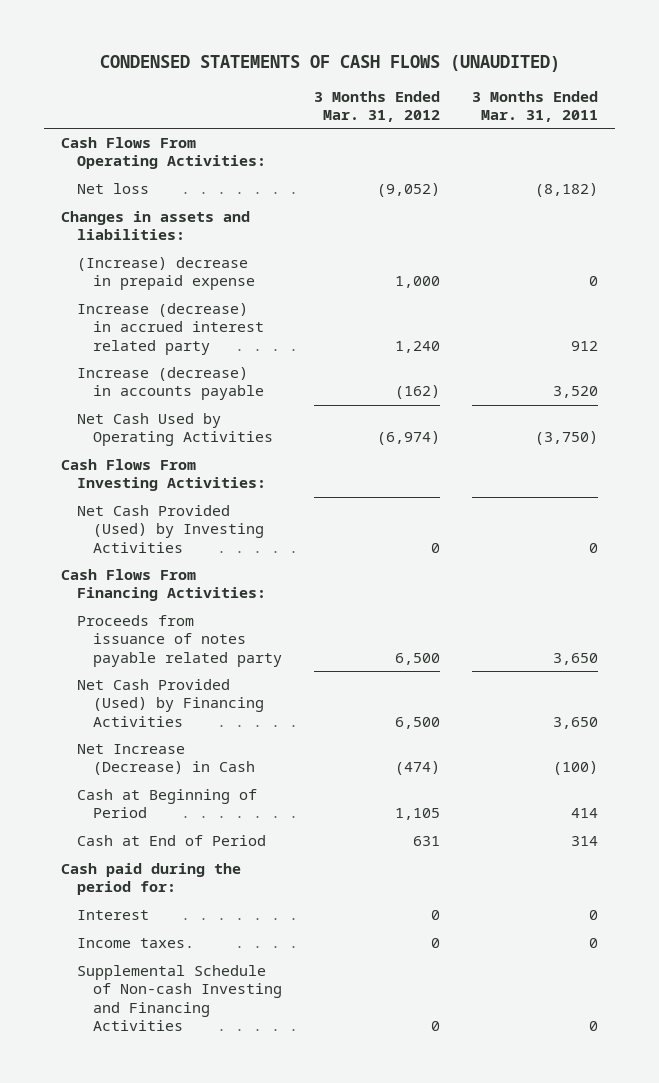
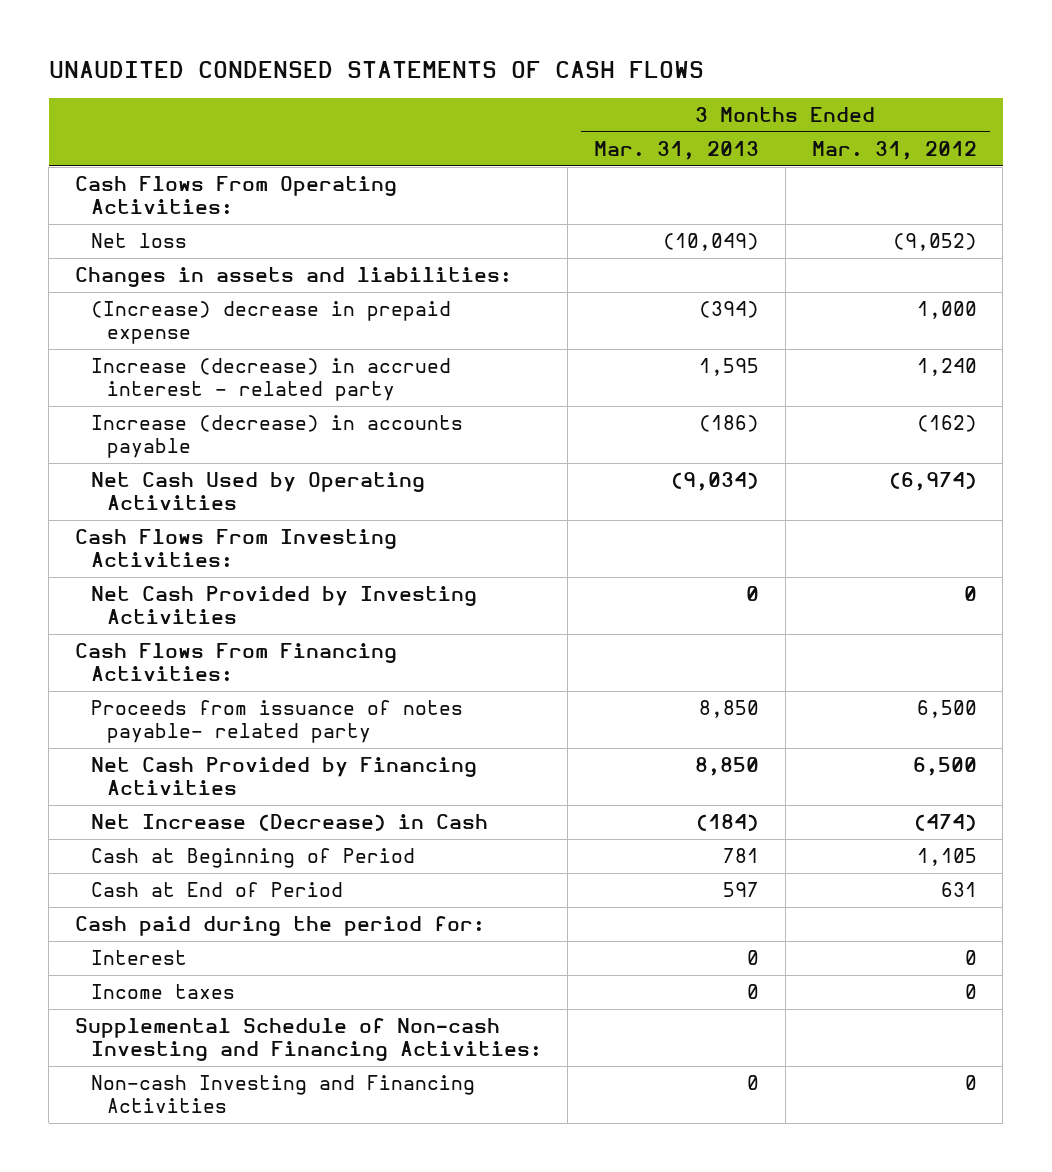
- CONDENSED STATEMENTS OF CASH FLOWS (UNAUDITED)
+ UNAUDITED CONDENSED STATEMENTS OF CASH FLOWS
- | 3 Months Ended Mar. 31, 2012 | 3 Months Ended Mar. 31, 2011
+ | 3 Months Ended Mar. 31, 2013 | 3 Months Ended Mar. 31, 2012
- Increase (decrease) in accrued interest related party | 1,240 | 912
+ Increase (decrease) in accrued interest - related party | 1,595 | 1,240
- Net Cash Provided (Used) by Investing Activities | 0 | 0
+ Net Cash Provided by Investing Activities | 0 | 0
- Proceeds from issuance of notes payable related party | 6,500 | 3,650
- Net Cash Provided (Used) by Financing Activities | 6,500 | 3,650
+ Proceeds from issuance of notes payable- related party | 8,850 | 6,500
+ Net Cash Provided by Financing Activities | 8,850 | 6,500
- Income taxes. | 0 | 0
- Supplemental Schedule of Non-cash Investing and Financing Activities | 0 | 0
+ Income taxes | 0 | 0
+ Supplemental Schedule of Non-cash Investing and Financing Activities:
+ Non-cash Investing and Financing Activities | 0 | 0

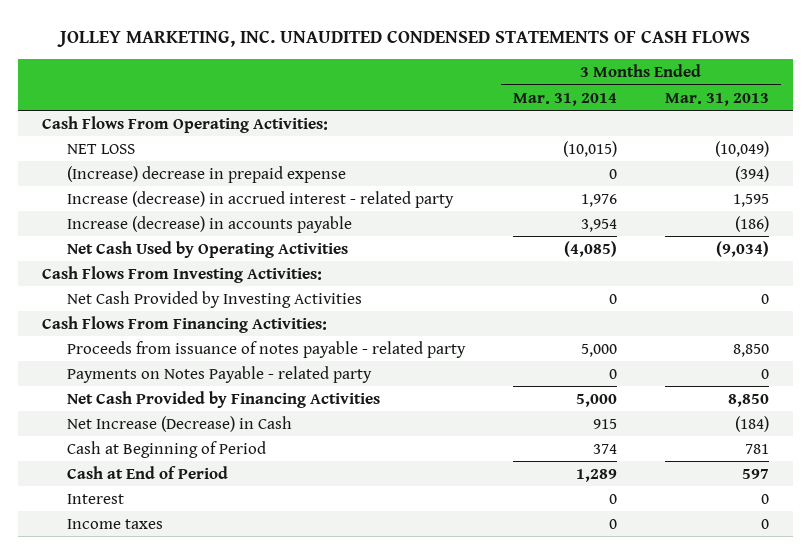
- UNAUDITED CONDENSED STATEMENTS OF CASH FLOWS
+ JOLLEY MARKETING, INC. UNAUDITED CONDENSED STATEMENTS OF CASH FLOWS
- | 3 Months Ended Mar. 31, 2013 | 3 Months Ended Mar. 31, 2012
+ | 3 Months Ended Mar. 31, 2014 | 3 Months Ended Mar. 31, 2013
- Net loss | (10,049) | (9,052)
- Changes in assets and liabilities:
+ NET LOSS | (10,015) | (10,049)
- Proceeds from issuance of notes payable- related party | 8,850 | 6,500
+ Proceeds from issuance of notes payable - related party | 5,000 | 8,850
+ Payments on Notes Payable - related party | 0 | 0
- Cash paid during the period for:
- Supplemental Schedule of Non-cash Investing and Financing Activities:
- Non-cash Investing and Financing Activities | 0 | 0

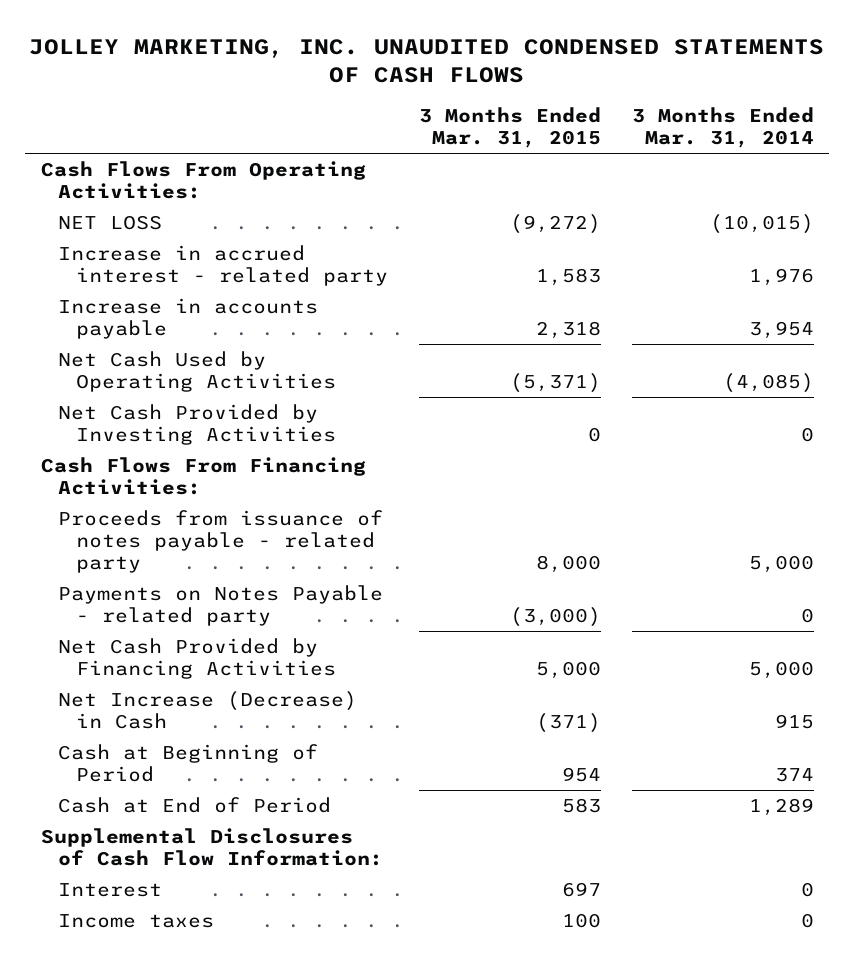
- | 3 Months Ended Mar. 31, 2014 | 3 Months Ended Mar. 31, 2013
+ | 3 Months Ended Mar. 31, 2015 | 3 Months Ended Mar. 31, 2014
- (Increase) decrease in prepaid expense | 0 | (394)
- Increase (decrease) in accrued interest - related party | 1,976 | 1,595
- Increase (decrease) in accounts payable | 3,954 | (186)
+ Increase in accrued interest - related party | 1,583 | 1,976
+ Increase in accounts payable | 2,318 | 3,954
- Cash Flows From Investing Activities:
+ Supplemental Disclosures of Cash Flow Information:

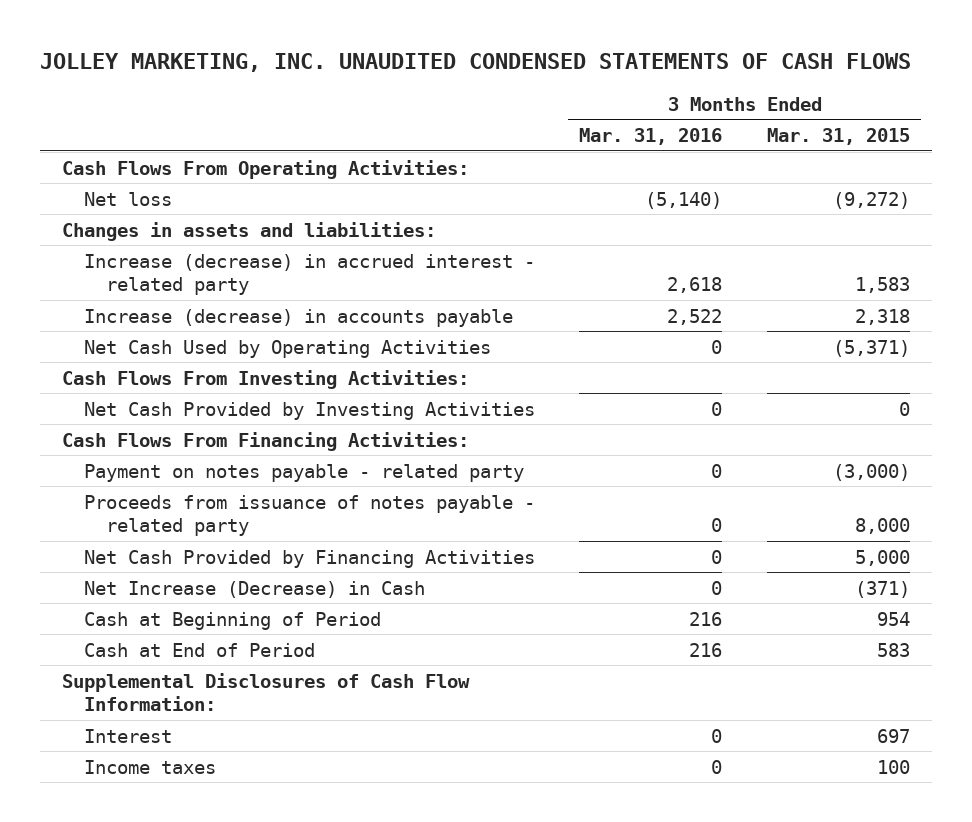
- | 3 Months Ended Mar. 31, 2015 | 3 Months Ended Mar. 31, 2014
+ | 3 Months Ended Mar. 31, 2016 | 3 Months Ended Mar. 31, 2015
- NET LOSS | (9,272) | (10,015)
- Increase in accrued interest - related party | 1,583 | 1,976
- Increase in accounts payable | 2,318 | 3,954
+ Net loss | (5,140) | (9,272)
+ Changes in assets and liabilities:
+ Increase (decrease) in accrued interest - related party | 2,618 | 1,583
+ Increase (decrease) in accounts payable | 2,522 | 2,318
+ Cash Flows From Investing Activities:
+ Payment on notes payable - related party | 0 | (3,000)
- Payments on Notes Payable - related party | (3,000) | 0

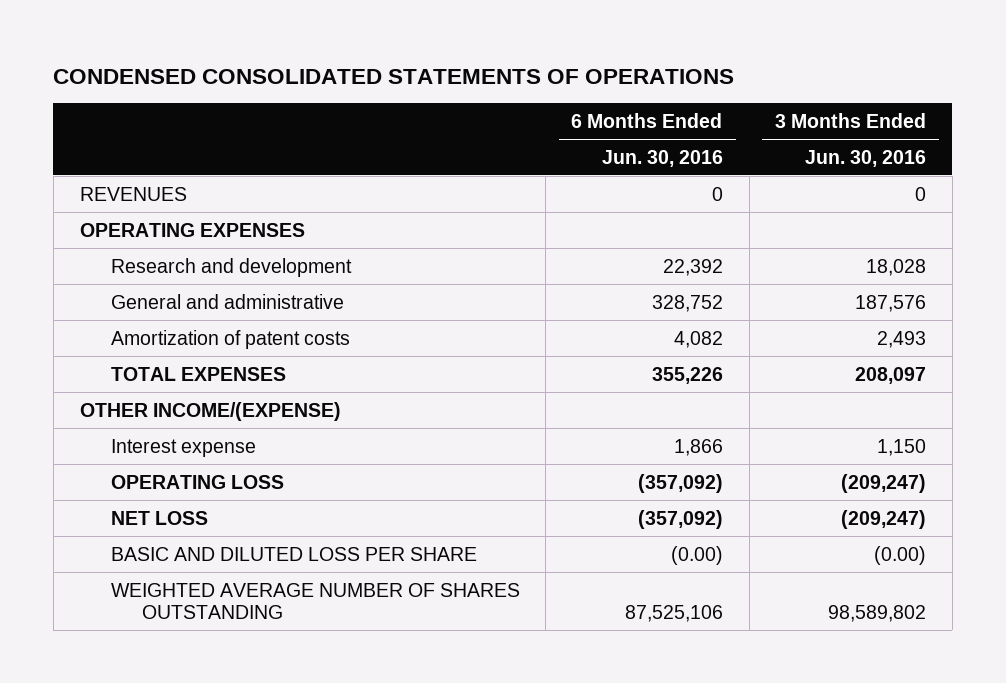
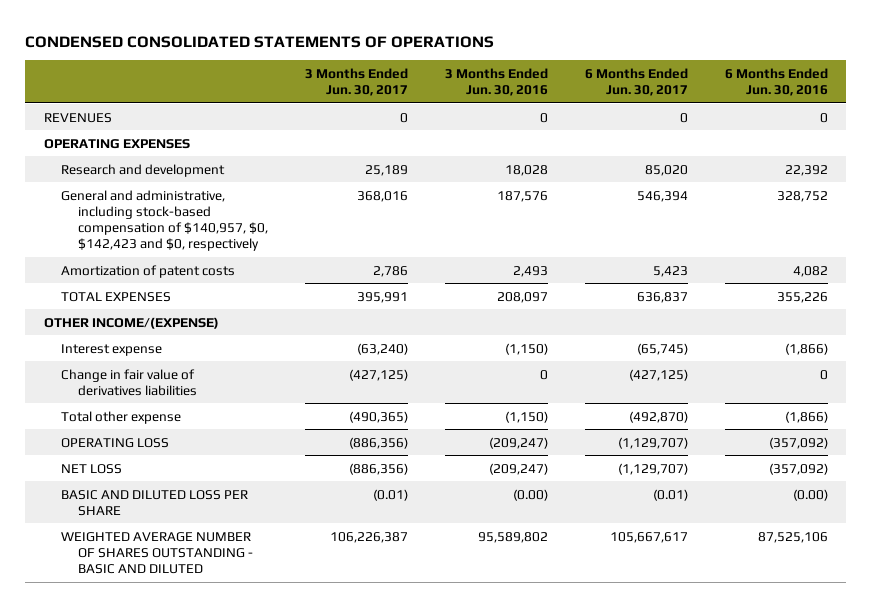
- | 6 Months Ended Jun. 30, 2016 | 3 Months Ended Jun. 30, 2016
+ | 3 Months Ended Jun. 30, 2017 | 3 Months Ended Jun. 30, 2016 | 6 Months Ended Jun. 30, 2017 | 6 Months Ended Jun. 30, 2016
- General and administrative | 328,752 | 187,576
+ General and administrative, including stock-based compensation of $140,957, $0, $142,423 and $0, respectively | 368,016 | 187,576 | 546,394 | 328,752
- Interest expense | 1,866 | 1,150
+ Interest expense | (63,240) | (1,150) | (65,745) | (1,866)
+ Change in fair value of derivatives liabilities | (427,125) | 0 | (427,125) | 0
+ Total other expense | (490,365) | (1,150) | (492,870) | (1,866)
- WEIGHTED AVERAGE NUMBER OF SHARES OUTSTANDING | 87,525,106 | 98,589,802
+ WEIGHTED AVERAGE NUMBER OF SHARES OUTSTANDING - BASIC AND DILUTED | 106,226,387 | 95,589,802 | 105,667,617 | 87,525,106

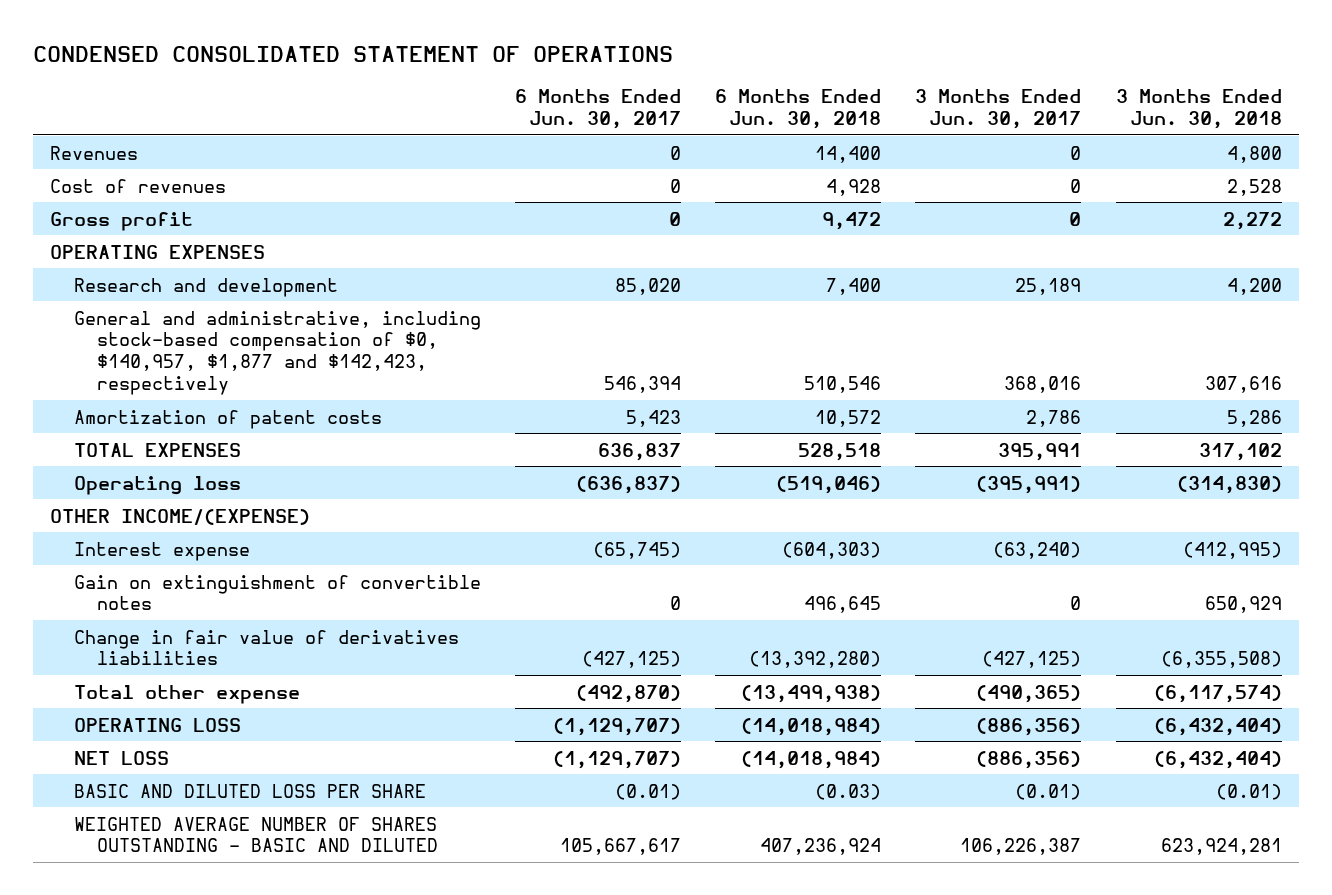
- CONDENSED CONSOLIDATED STATEMENTS OF OPERATIONS
+ CONDENSED CONSOLIDATED STATEMENT OF OPERATIONS
- | 3 Months Ended Jun. 30, 2017 | 3 Months Ended Jun. 30, 2016 | 6 Months Ended Jun. 30, 2017 | 6 Months Ended Jun. 30, 2016
+ | 6 Months Ended Jun. 30, 2017 | 6 Months Ended Jun. 30, 2018 | 3 Months Ended Jun. 30, 2017 | 3 Months Ended Jun. 30, 2018
- REVENUES | 0 | 0 | 0 | 0
+ Revenues | 0 | 14,400 | 0 | 4,800
+ Cost of revenues | 0 | 4,928 | 0 | 2,528
+ Gross profit | 0 | 9,472 | 0 | 2,272
- General and administrative, including stock-based compensation of $140,957, $0, $142,423 and $0, respectively | 368,016 | 187,576 | 546,394 | 328,752
+ General and administrative, including stock-based compensation of $0, $140,957, $1,877 and $142,423, respectively | 546,394 | 510,546 | 368,016 | 307,616
+ Operating loss | (636,837) | (519,046) | (395,991) | (314,830)
+ Gain on extinguishment of convertible notes | 0 | 496,645 | 0 | 650,929

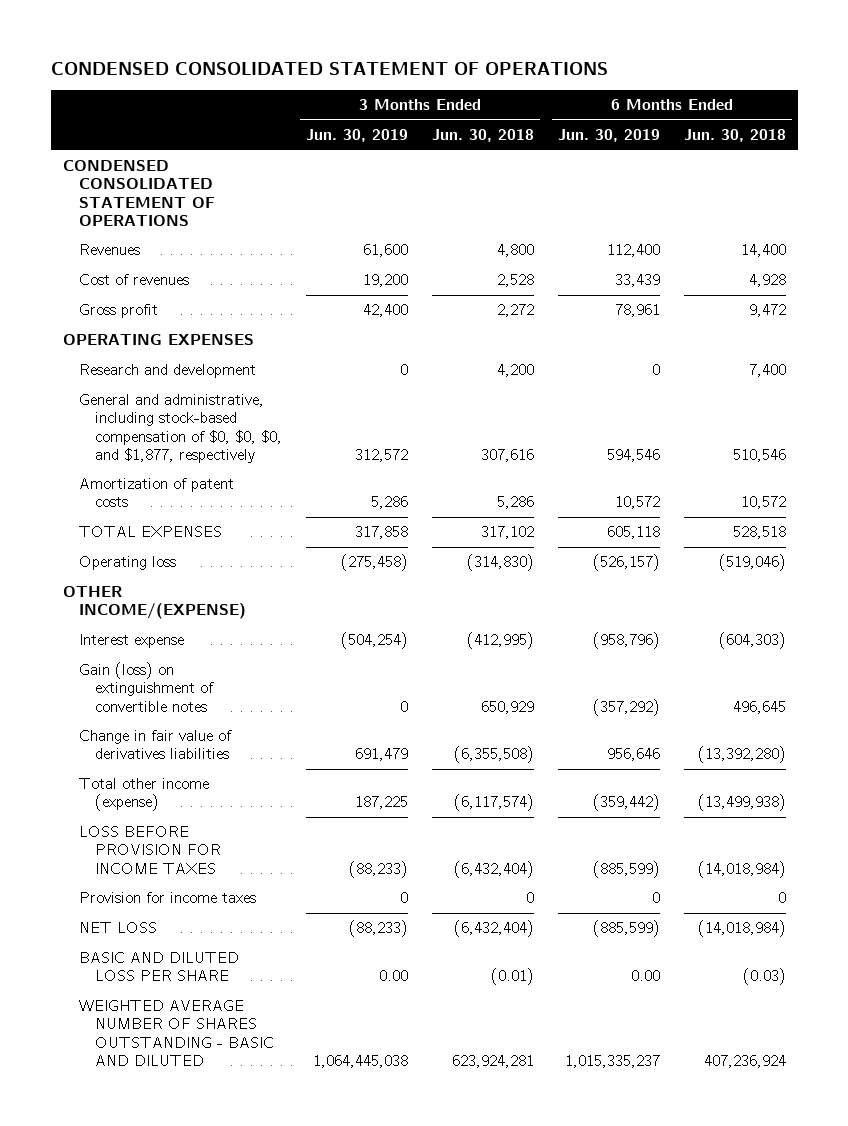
- | 6 Months Ended Jun. 30, 2017 | 6 Months Ended Jun. 30, 2018 | 3 Months Ended Jun. 30, 2017 | 3 Months Ended Jun. 30, 2018
+ | 3 Months Ended Jun. 30, 2019 | 3 Months Ended Jun. 30, 2018 | 6 Months Ended Jun. 30, 2019 | 6 Months Ended Jun. 30, 2018
+ CONDENSED CONSOLIDATED STATEMENT OF OPERATIONS
- General and administrative, including stock-based compensation of $0, $140,957, $1,877 and $142,423, respectively | 546,394 | 510,546 | 368,016 | 307,616
+ General and administrative, including stock-based compensation of $0, $0, $0, and $1,877, respectively | 312,572 | 307,616 | 594,546 | 510,546
- Gain on extinguishment of convertible notes | 0 | 496,645 | 0 | 650,929
+ Gain (loss) on extinguishment of convertible notes | 0 | 650,929 | (357,292) | 496,645
- Total other expense | (492,870) | (13,499,938) | (490,365) | (6,117,574)
- OPERATING LOSS | (1,129,707) | (14,018,984) | (886,356) | (6,432,404)
+ Total other income (expense) | 187,225 | (6,117,574) | (359,442) | (13,499,938)
+ LOSS BEFORE PROVISION FOR INCOME TAXES | (88,233) | (6,432,404) | (885,599) | (14,018,984)
+ Provision for income taxes | 0 | 0 | 0 | 0

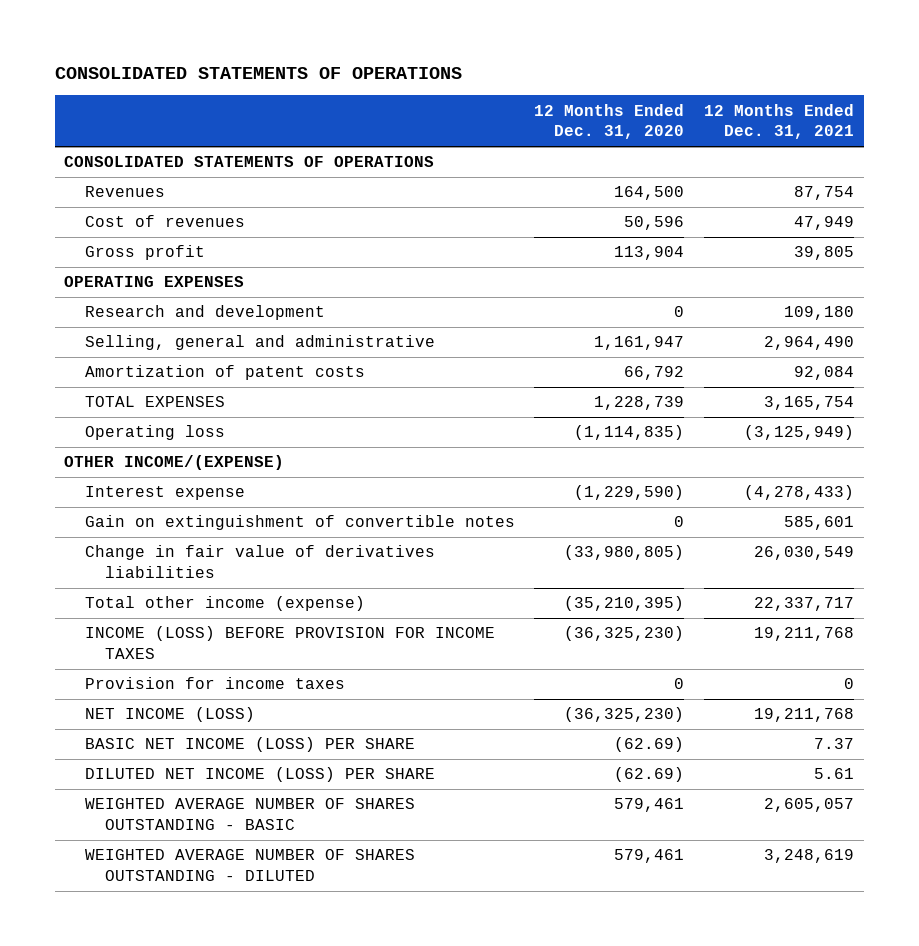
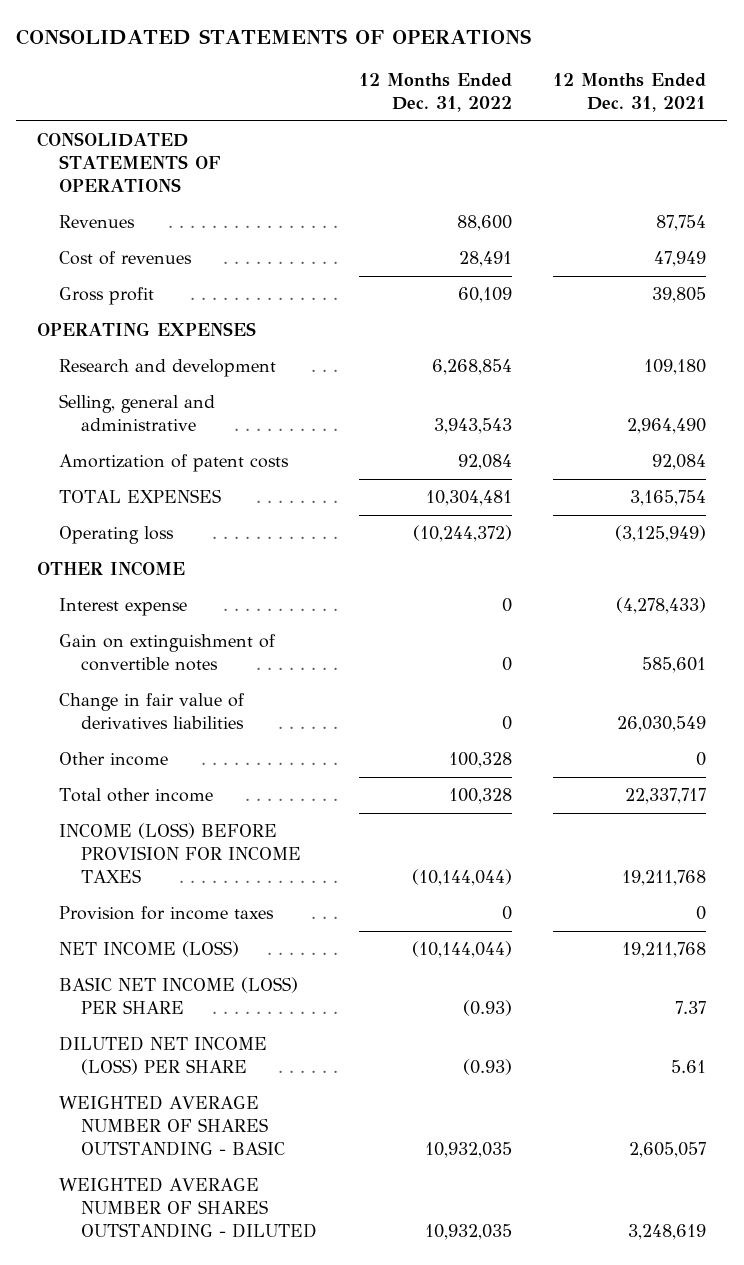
- | 12 Months Ended Dec. 31, 2020 | 12 Months Ended Dec. 31, 2021
+ | 12 Months Ended Dec. 31, 2022 | 12 Months Ended Dec. 31, 2021
- OTHER INCOME/(EXPENSE)
+ OTHER INCOME
- Total other income (expense) | (35,210,395) | 22,337,717
+ Other income | 100,328 | 0
+ Total other income | 100,328 | 22,337,717

